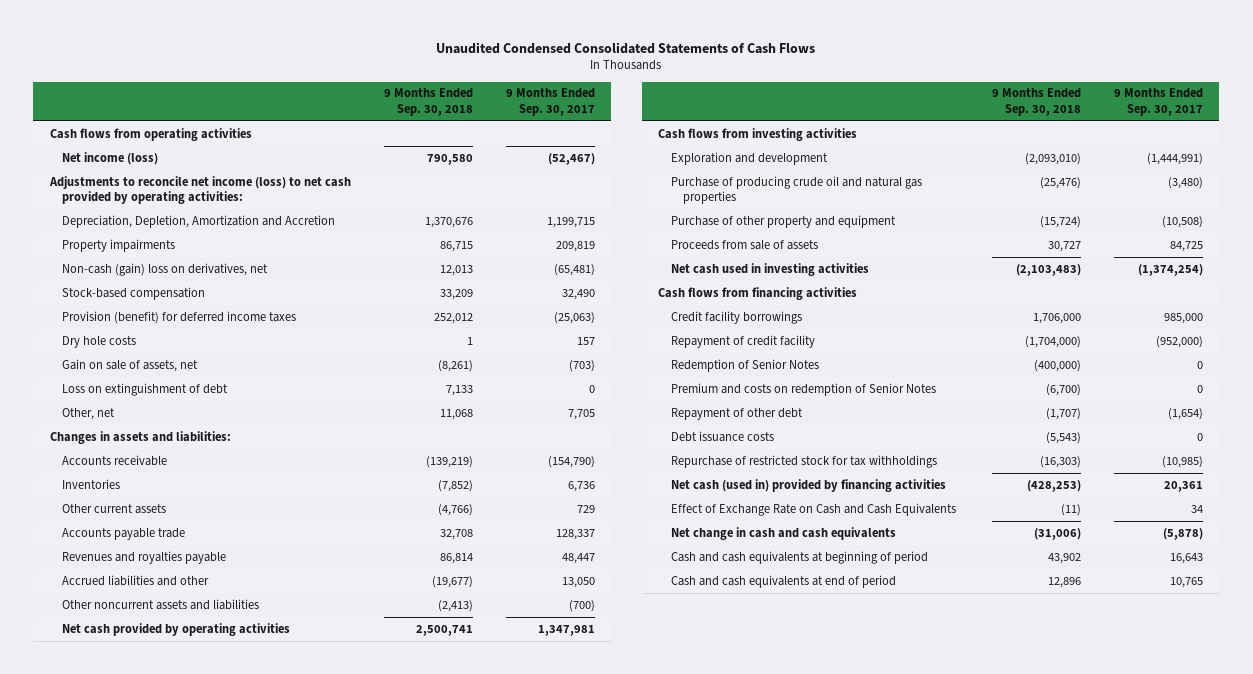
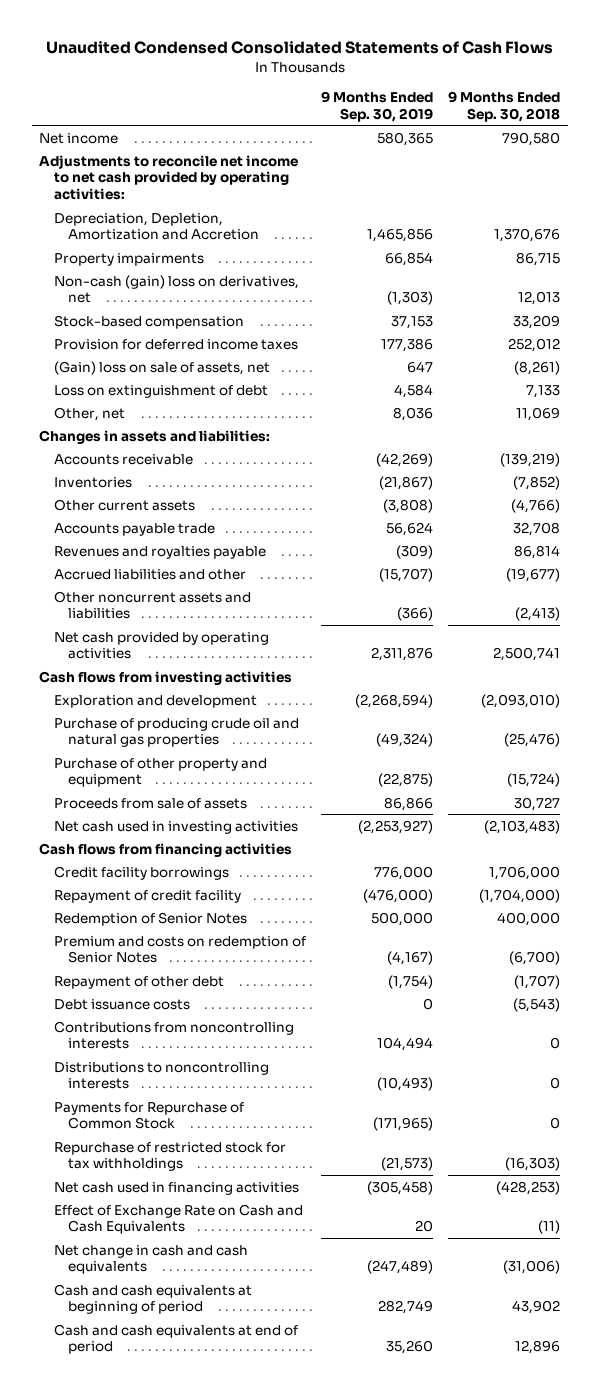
- | 9 Months Ended Sep. 30, 2018 | 9 Months Ended Sep. 30, 2017
+ | 9 Months Ended Sep. 30, 2019 | 9 Months Ended Sep. 30, 2018
- Cash flows from operating activities
- Net income (loss) | 790,580 | (52,467)
- Adjustments to reconcile net income (loss) to net cash provided by operating activities:
+ Net income | 580,365 | 790,580
+ Adjustments to reconcile net income to net cash provided by operating activities:
- Provision (benefit) for deferred income taxes | 252,012 | (25,063)
- Dry hole costs | 1 | 157
- Gain on sale of assets, net | (8,261) | (703)
+ Provision for deferred income taxes | 177,386 | 252,012
+ (Gain) loss on sale of assets, net | 647 | (8,261)
- Other, net | 11,068 | 7,705
+ Other, net | 8,036 | 11,069
- Redemption of Senior Notes | (400,000) | 0
+ Redemption of Senior Notes | 500,000 | 400,000
+ Contributions from noncontrolling interests | 104,494 | 0
+ Distributions to noncontrolling interests | (10,493) | 0
+ Payments for Repurchase of Common Stock | (171,965) | 0
- Net cash (used in) provided by financing activities | (428,253) | 20,361
+ Net cash used in financing activities | (305,458) | (428,253)

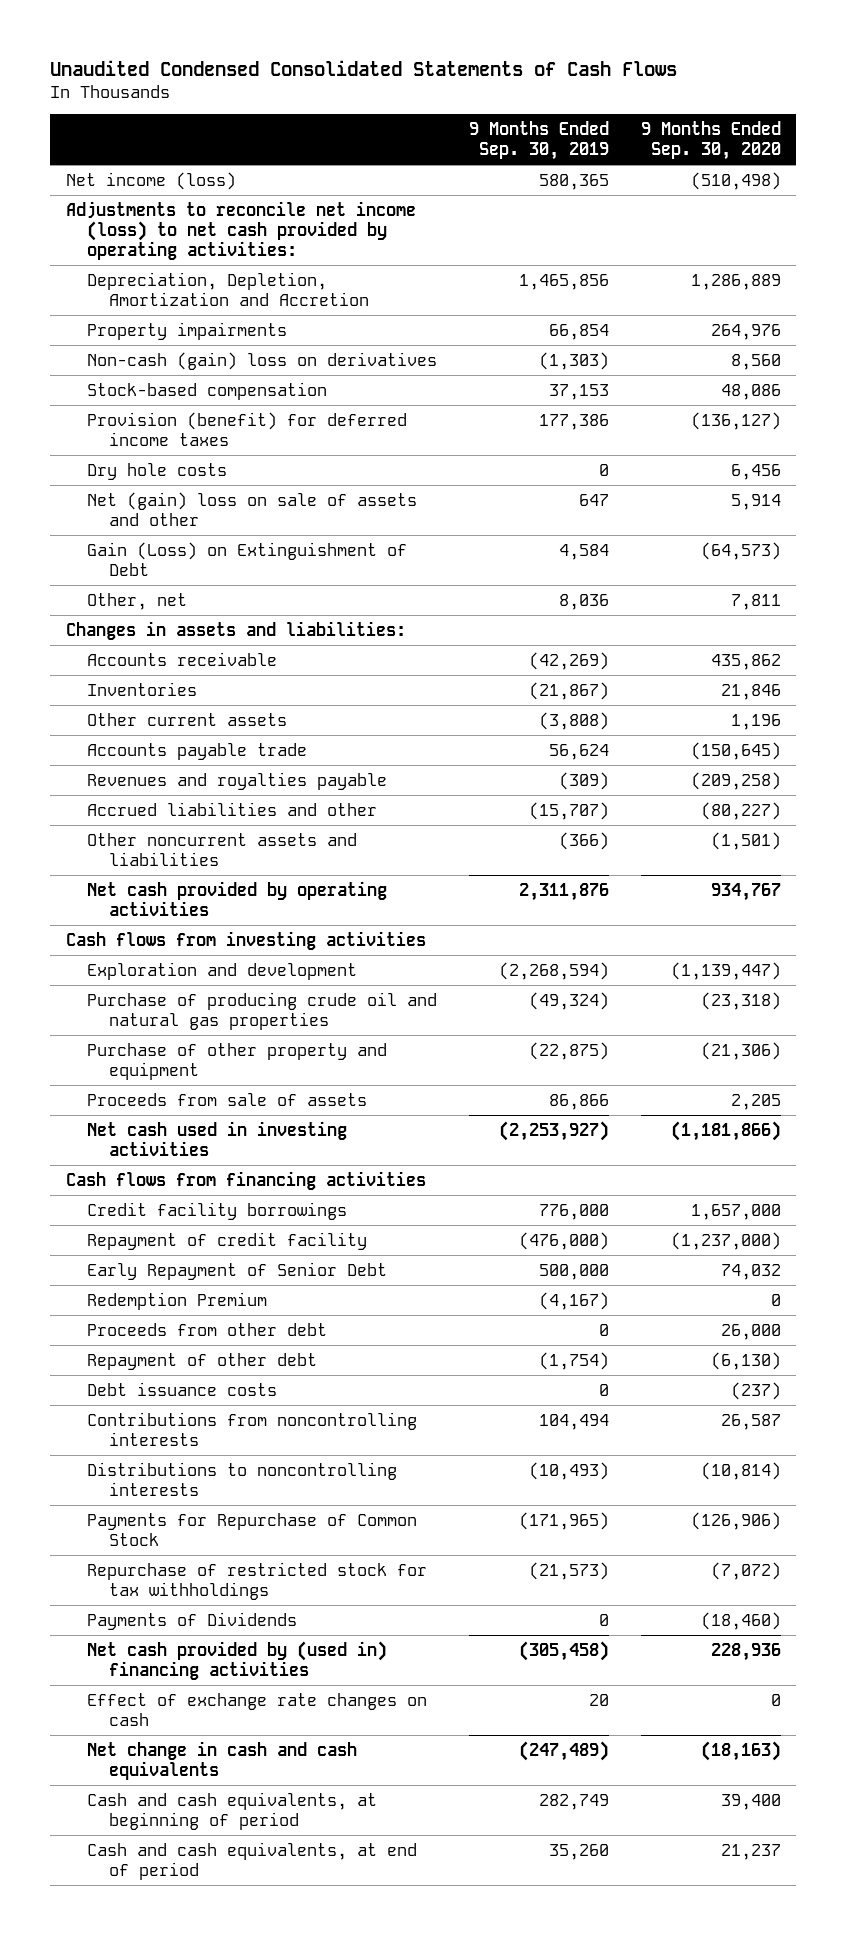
- | 9 Months Ended Sep. 30, 2019 | 9 Months Ended Sep. 30, 2018
+ | 9 Months Ended Sep. 30, 2019 | 9 Months Ended Sep. 30, 2020
- Net income | 580,365 | 790,580
- Adjustments to reconcile net income to net cash provided by operating activities:
+ Net income (loss) | 580,365 | (510,498)
+ Adjustments to reconcile net income (loss) to net cash provided by operating activities:
- Non-cash (gain) loss on derivatives, net | (1,303) | 12,013
+ Non-cash (gain) loss on derivatives | (1,303) | 8,560
- Provision for deferred income taxes | 177,386 | 252,012
- (Gain) loss on sale of assets, net | 647 | (8,261)
- Loss on extinguishment of debt | 4,584 | 7,133
+ Provision (benefit) for deferred income taxes | 177,386 | (136,127)
+ Dry hole costs | 0 | 6,456
+ Net (gain) loss on sale of assets and other | 647 | 5,914
+ Gain (Loss) on Extinguishment of Debt | 4,584 | (64,573)
- Redemption of Senior Notes | 500,000 | 400,000
- Premium and costs on redemption of Senior Notes | (4,167) | (6,700)
+ Early Repayment of Senior Debt | 500,000 | 74,032
+ Redemption Premium | (4,167) | 0
+ Proceeds from other debt | 0 | 26,000
- Net cash used in financing activities | (305,458) | (428,253)
- Effect of Exchange Rate on Cash and Cash Equivalents | 20 | (11)
+ Payments of Dividends | 0 | (18,460)
+ Net cash provided by (used in) financing activities | (305,458) | 228,936
+ Effect of exchange rate changes on cash | 20 | 0
- Cash and cash equivalents at beginning of period | 282,749 | 43,902
- Cash and cash equivalents at end of period | 35,260 | 12,896
+ Cash and cash equivalents, at beginning of period | 282,749 | 39,400
+ Cash and cash equivalents, at end of period | 35,260 | 21,237

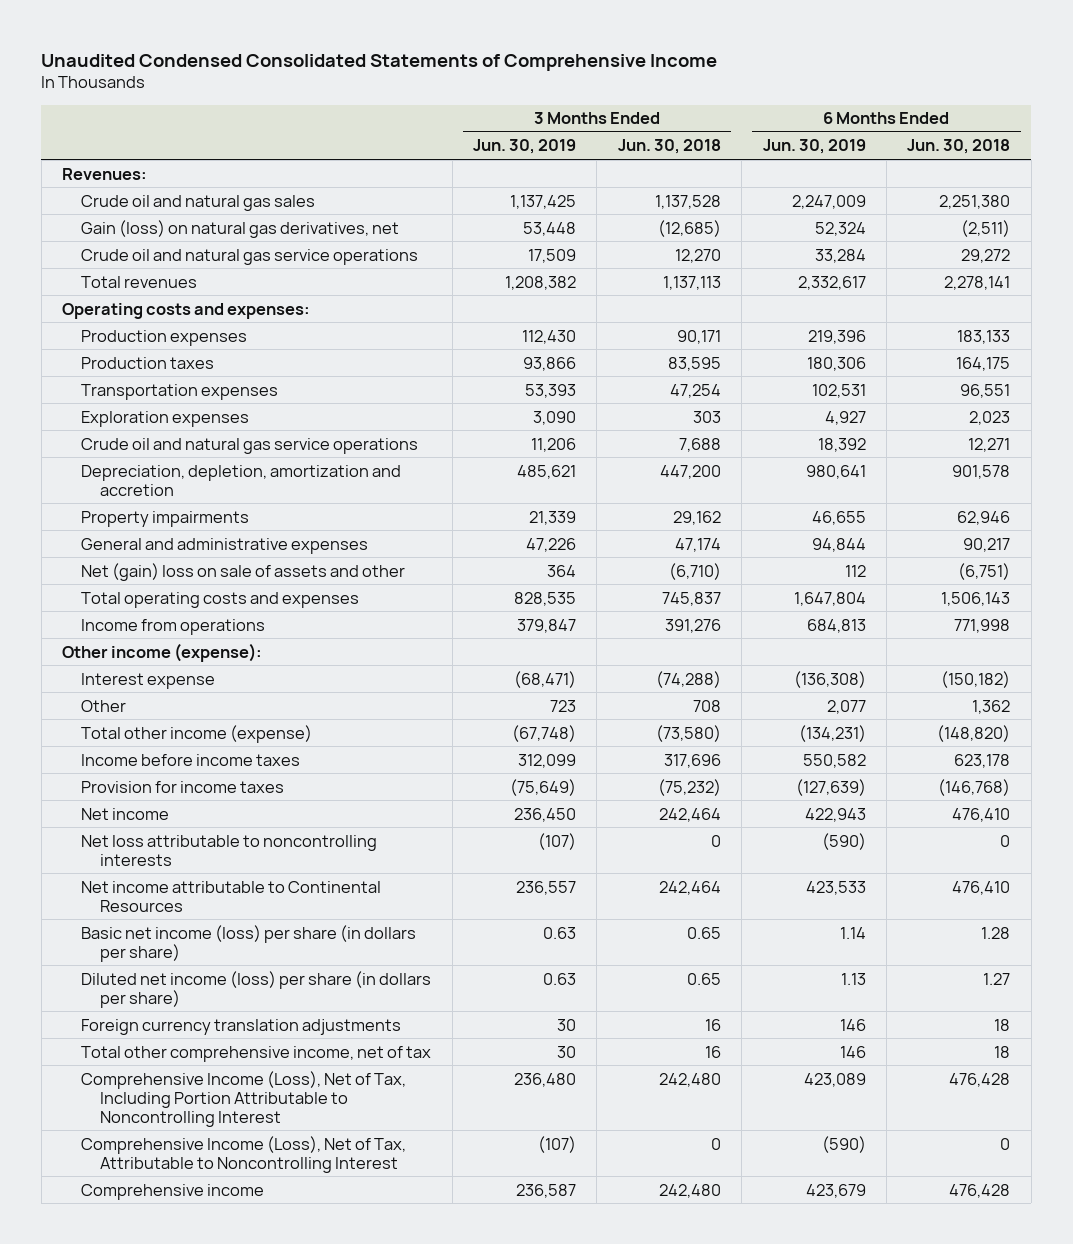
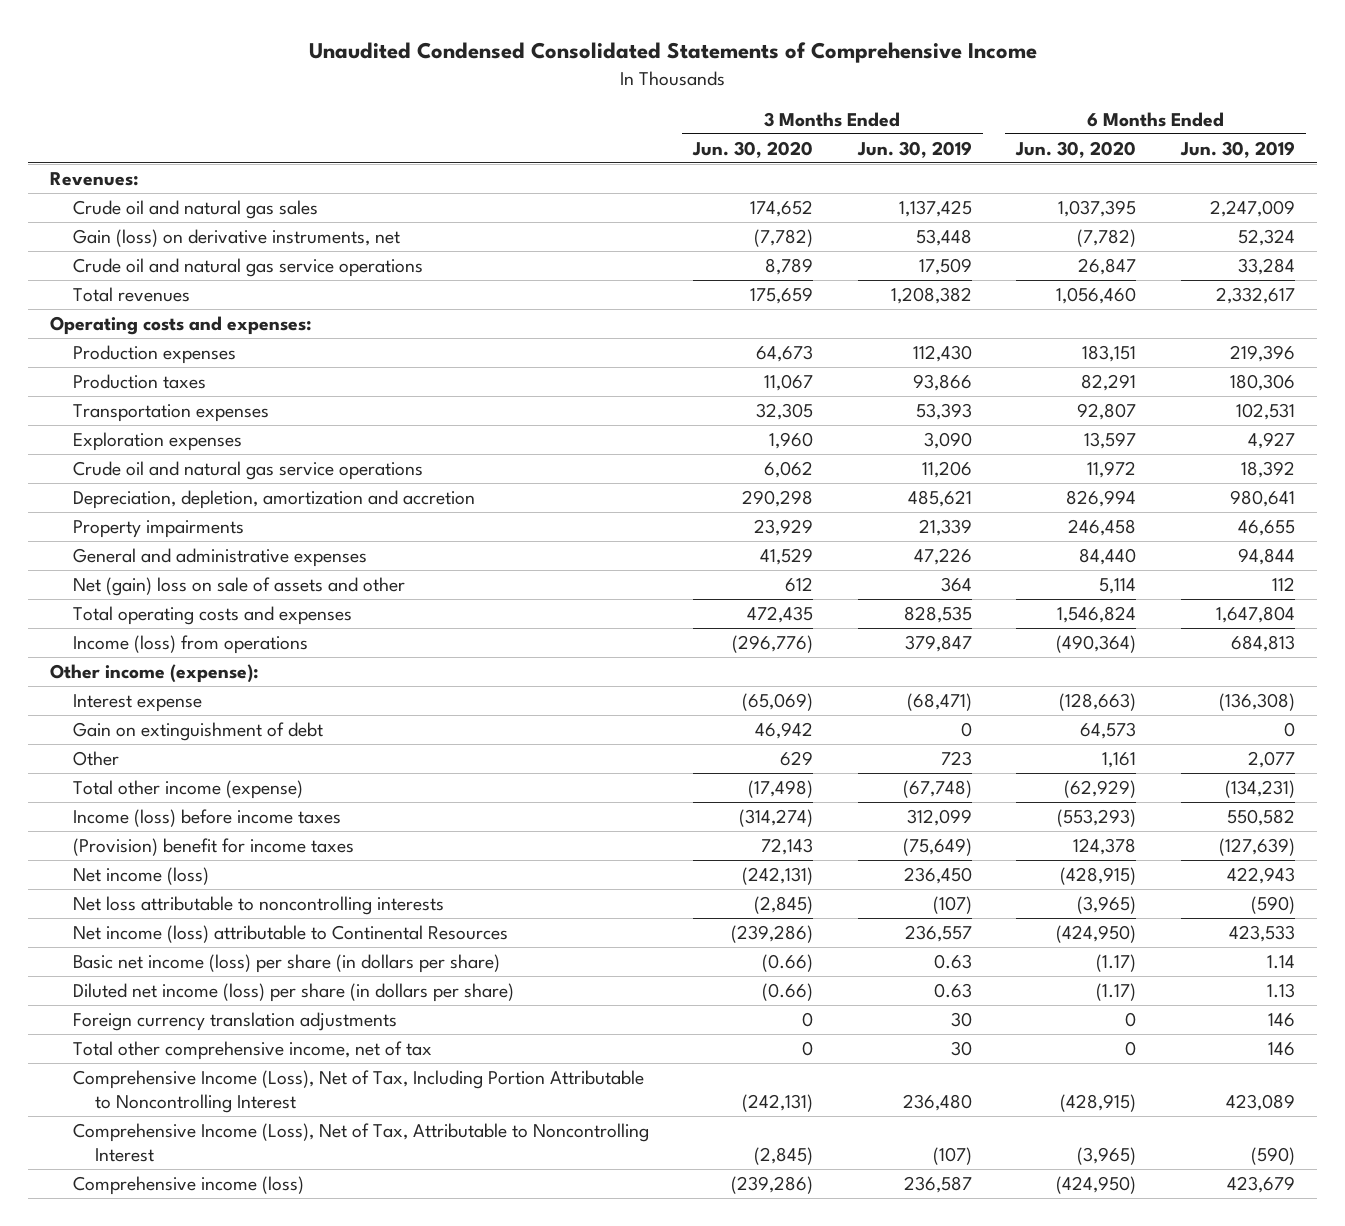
- | 3 Months Ended Jun. 30, 2019 | 3 Months Ended Jun. 30, 2018 | 6 Months Ended Jun. 30, 2019 | 6 Months Ended Jun. 30, 2018
+ | 3 Months Ended Jun. 30, 2020 | 3 Months Ended Jun. 30, 2019 | 6 Months Ended Jun. 30, 2020 | 6 Months Ended Jun. 30, 2019
- Gain (loss) on natural gas derivatives, net | 53,448 | (12,685) | 52,324 | (2,511)
+ Gain (loss) on derivative instruments, net | (7,782) | 53,448 | (7,782) | 52,324
- Income from operations | 379,847 | 391,276 | 684,813 | 771,998
+ Income (loss) from operations | (296,776) | 379,847 | (490,364) | 684,813
+ Gain on extinguishment of debt | 46,942 | 0 | 64,573 | 0
- Income before income taxes | 312,099 | 317,696 | 550,582 | 623,178
- Provision for income taxes | (75,649) | (75,232) | (127,639) | (146,768)
- Net income | 236,450 | 242,464 | 422,943 | 476,410
+ Income (loss) before income taxes | (314,274) | 312,099 | (553,293) | 550,582
+ (Provision) benefit for income taxes | 72,143 | (75,649) | 124,378 | (127,639)
+ Net income (loss) | (242,131) | 236,450 | (428,915) | 422,943
- Net income attributable to Continental Resources | 236,557 | 242,464 | 423,533 | 476,410
+ Net income (loss) attributable to Continental Resources | (239,286) | 236,557 | (424,950) | 423,533
- Comprehensive income | 236,587 | 242,480 | 423,679 | 476,428
+ Comprehensive income (loss) | (239,286) | 236,587 | (424,950) | 423,679

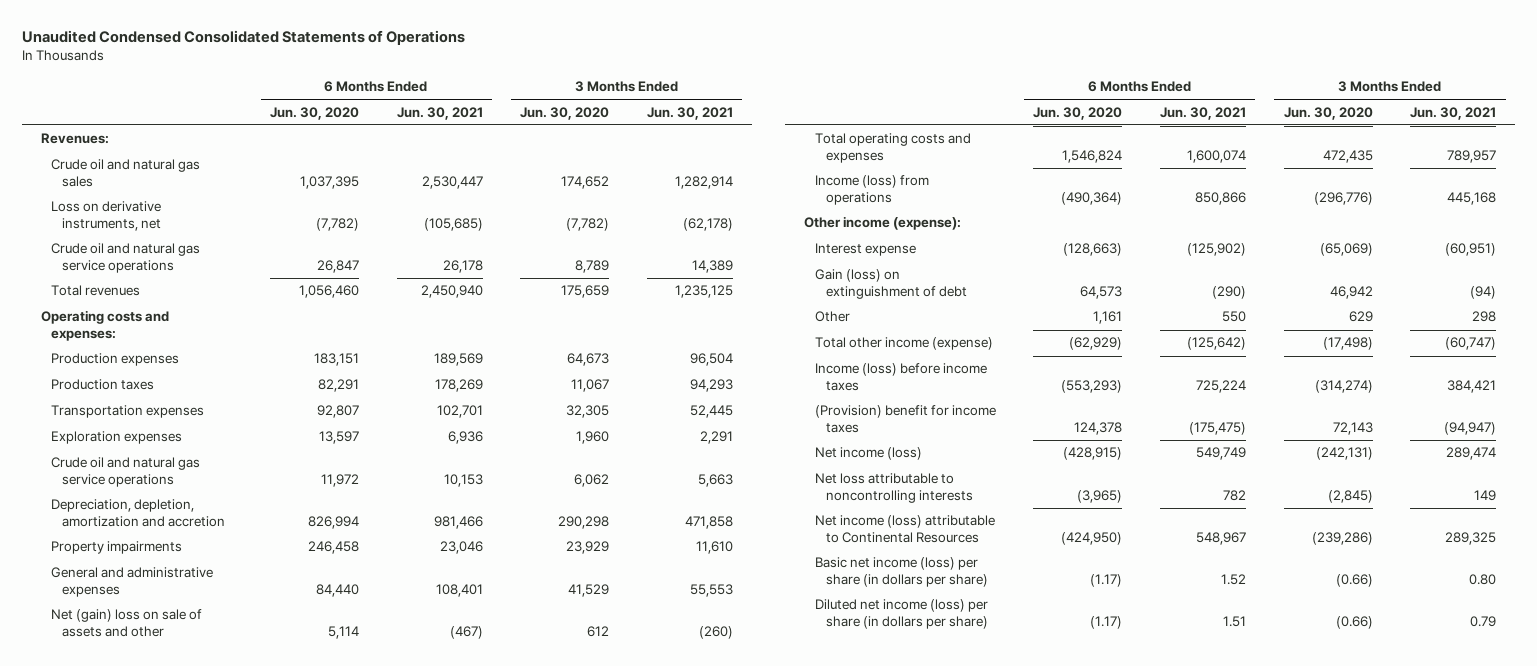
- Unaudited Condensed Consolidated Statements of Comprehensive Income
+ Unaudited Condensed Consolidated Statements of Operations
- | 3 Months Ended Jun. 30, 2020 | 3 Months Ended Jun. 30, 2019 | 6 Months Ended Jun. 30, 2020 | 6 Months Ended Jun. 30, 2019
+ | 6 Months Ended Jun. 30, 2020 | 6 Months Ended Jun. 30, 2021 | 3 Months Ended Jun. 30, 2020 | 3 Months Ended Jun. 30, 2021
- Gain (loss) on derivative instruments, net | (7,782) | 53,448 | (7,782) | 52,324
+ Loss on derivative instruments, net | (7,782) | (105,685) | (7,782) | (62,178)
- Gain on extinguishment of debt | 46,942 | 0 | 64,573 | 0
+ Gain (loss) on extinguishment of debt | 64,573 | (290) | 46,942 | (94)
- Foreign currency translation adjustments | 0 | 30 | 0 | 146
- Total other comprehensive income, net of tax | 0 | 30 | 0 | 146
- Comprehensive Income (Loss), Net of Tax, Including Portion Attributable to Noncontrolling Interest | (242,131) | 236,480 | (428,915) | 423,089
- Comprehensive Income (Loss), Net of Tax, Attributable to Noncontrolling Interest | (2,845) | (107) | (3,965) | (590)
- Comprehensive income (loss) | (239,286) | 236,587 | (424,950) | 423,679

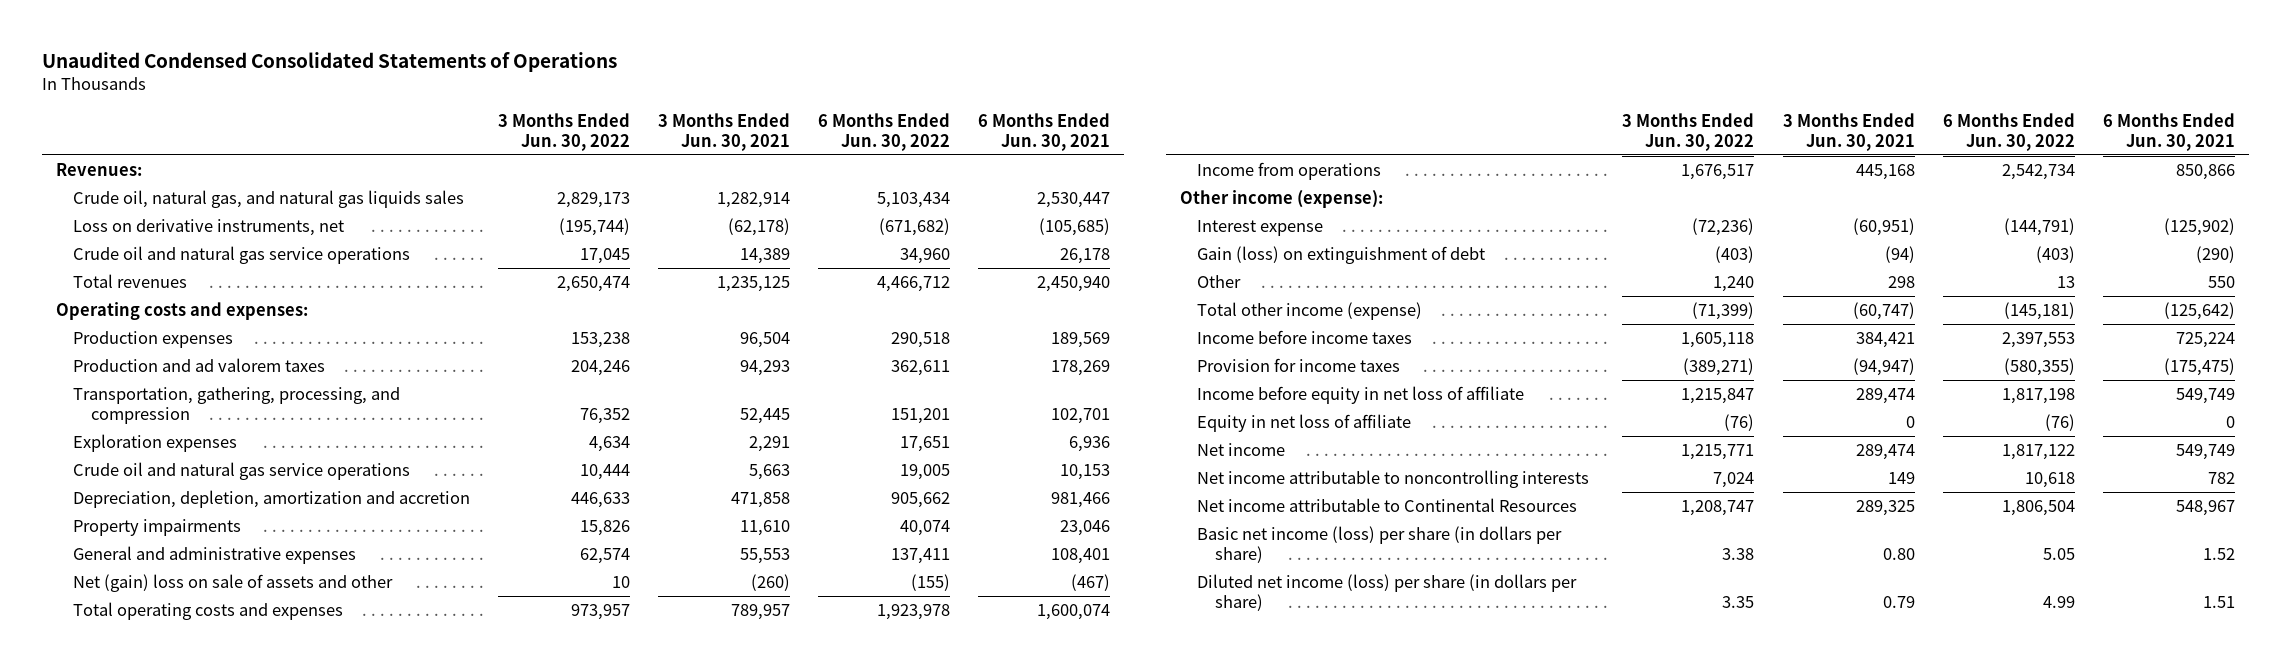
- | 6 Months Ended Jun. 30, 2020 | 6 Months Ended Jun. 30, 2021 | 3 Months Ended Jun. 30, 2020 | 3 Months Ended Jun. 30, 2021
+ | 3 Months Ended Jun. 30, 2022 | 3 Months Ended Jun. 30, 2021 | 6 Months Ended Jun. 30, 2022 | 6 Months Ended Jun. 30, 2021
- Crude oil and natural gas sales | 1,037,395 | 2,530,447 | 174,652 | 1,282,914
+ Crude oil, natural gas, and natural gas liquids sales | 2,829,173 | 1,282,914 | 5,103,434 | 2,530,447
- Production taxes | 82,291 | 178,269 | 11,067 | 94,293
- Transportation expenses | 92,807 | 102,701 | 32,305 | 52,445
+ Production and ad valorem taxes | 204,246 | 94,293 | 362,611 | 178,269
+ Transportation, gathering, processing, and compression | 76,352 | 52,445 | 151,201 | 102,701
- Income (loss) from operations | (490,364) | 850,866 | (296,776) | 445,168
+ Income from operations | 1,676,517 | 445,168 | 2,542,734 | 850,866
- Income (loss) before income taxes | (553,293) | 725,224 | (314,274) | 384,421
- (Provision) benefit for income taxes | 124,378 | (175,475) | 72,143 | (94,947)
- Net income (loss) | (428,915) | 549,749 | (242,131) | 289,474
- Net loss attributable to noncontrolling interests | (3,965) | 782 | (2,845) | 149
- Net income (loss) attributable to Continental Resources | (424,950) | 548,967 | (239,286) | 289,325
+ Income before income taxes | 1,605,118 | 384,421 | 2,397,553 | 725,224
+ Provision for income taxes | (389,271) | (94,947) | (580,355) | (175,475)
+ Income before equity in net loss of affiliate | 1,215,847 | 289,474 | 1,817,198 | 549,749
+ Equity in net loss of affiliate | (76) | 0 | (76) | 0
+ Net income | 1,215,771 | 289,474 | 1,817,122 | 549,749
+ Net income attributable to noncontrolling interests | 7,024 | 149 | 10,618 | 782
+ Net income attributable to Continental Resources | 1,208,747 | 289,325 | 1,806,504 | 548,967

